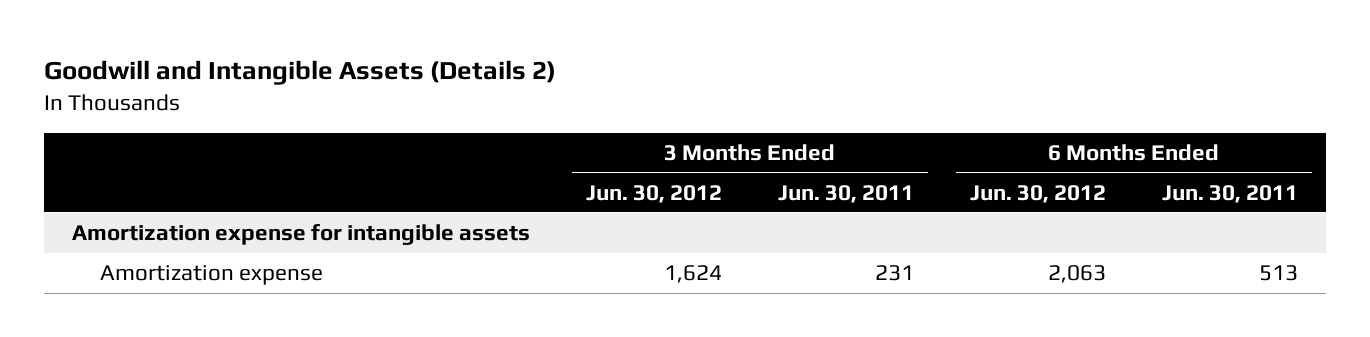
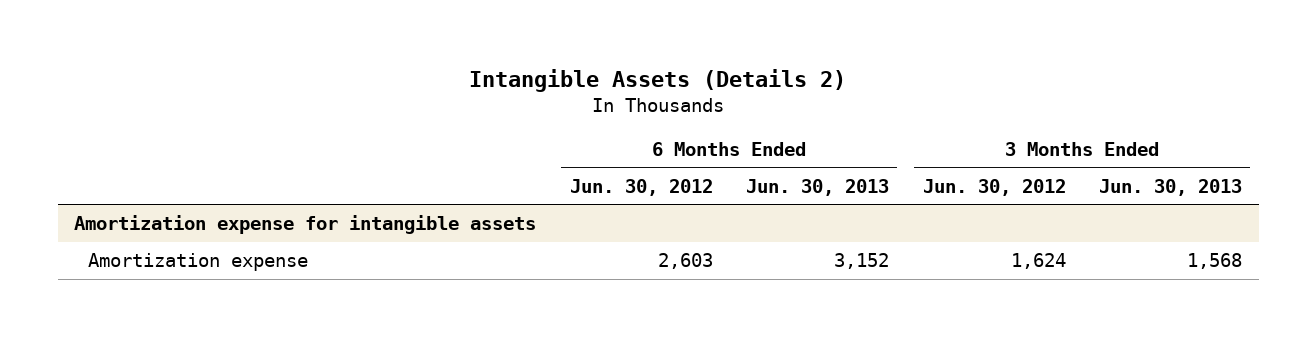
- Goodwill and Intangible Assets (Details 2)
+ Intangible Assets (Details 2)
- | 3 Months Ended Jun. 30, 2012 | 3 Months Ended Jun. 30, 2011 | 6 Months Ended Jun. 30, 2012 | 6 Months Ended Jun. 30, 2011
+ | 6 Months Ended Jun. 30, 2012 | 6 Months Ended Jun. 30, 2013 | 3 Months Ended Jun. 30, 2012 | 3 Months Ended Jun. 30, 2013
- Amortization expense | 1,624 | 231 | 2,063 | 513
+ Amortization expense | 2,603 | 3,152 | 1,624 | 1,568

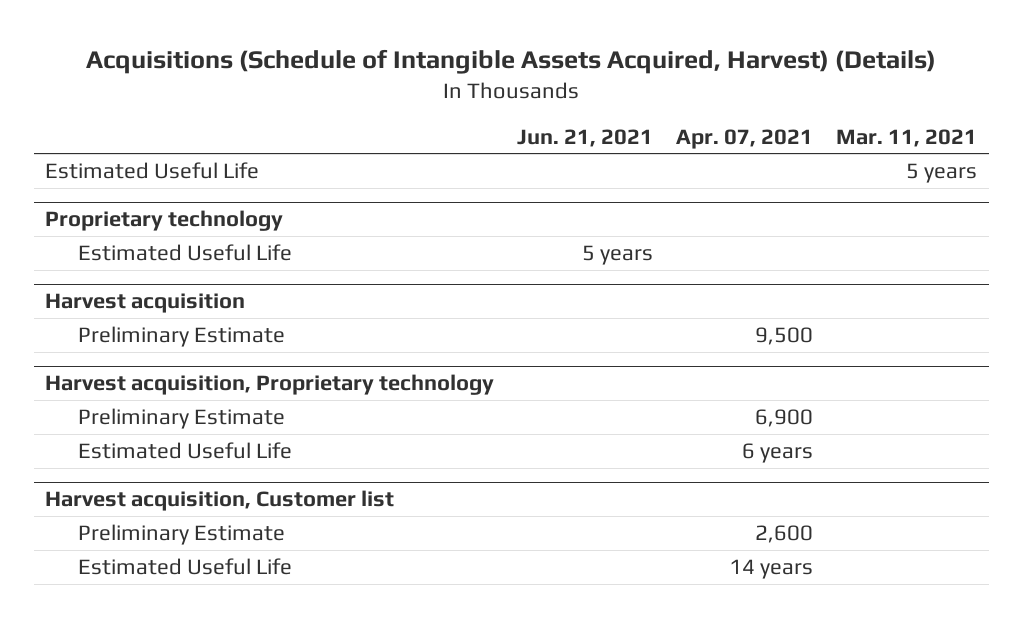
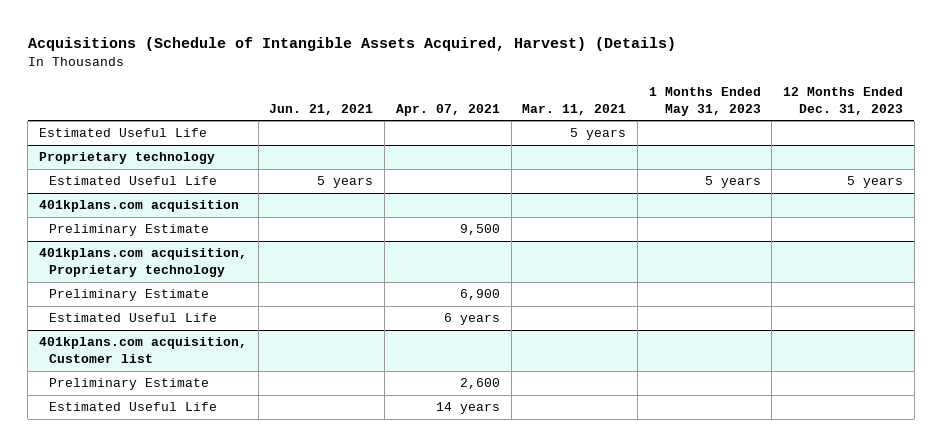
- | Jun. 21, 2021 | Apr. 07, 2021 | Mar. 11, 2021
+ | Jun. 21, 2021 | Apr. 07, 2021 | Mar. 11, 2021 | 1 Months Ended May 31, 2023 | 12 Months Ended Dec. 31, 2023
- Harvest acquisition
+ 401kplans.com acquisition
- Harvest acquisition, Proprietary technology
+ 401kplans.com acquisition, Proprietary technology
- Harvest acquisition, Customer list
+ 401kplans.com acquisition, Customer list

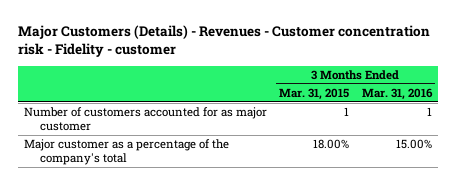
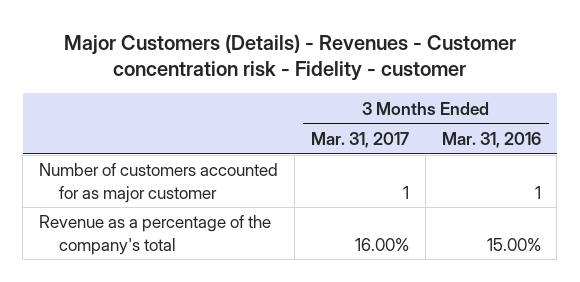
- | 3 Months Ended Mar. 31, 2015 | 3 Months Ended Mar. 31, 2016
+ | 3 Months Ended Mar. 31, 2017 | 3 Months Ended Mar. 31, 2016
- Major customer as a percentage of the company's total | 18.00% | 15.00%
+ Revenue as a percentage of the company's total | 16.00% | 15.00%

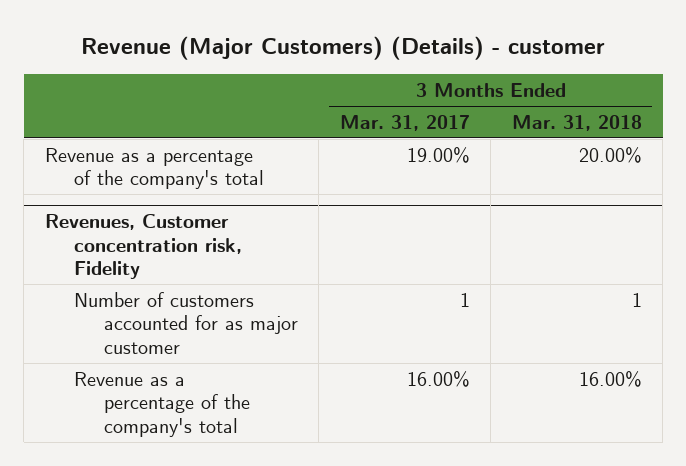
- Major Customers (Details) - Revenues - Customer concentration risk - Fidelity - customer
+ Revenue (Major Customers) (Details) - customer
- | 3 Months Ended Mar. 31, 2017 | 3 Months Ended Mar. 31, 2016
+ | 3 Months Ended Mar. 31, 2017 | 3 Months Ended Mar. 31, 2018
+ Revenue as a percentage of the company's total | 19.00% | 20.00%
+ Revenues, Customer concentration risk, Fidelity

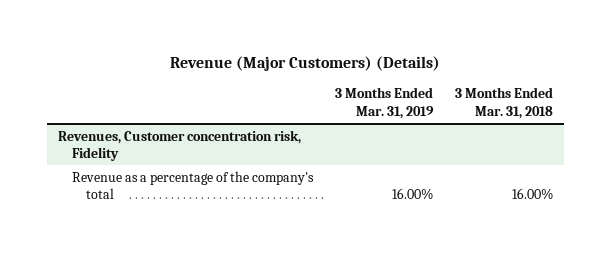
- Revenue (Major Customers) (Details) - customer
+ Revenue (Major Customers) (Details)
- | 3 Months Ended Mar. 31, 2017 | 3 Months Ended Mar. 31, 2018
+ | 3 Months Ended Mar. 31, 2019 | 3 Months Ended Mar. 31, 2018
- Revenue as a percentage of the company's total | 19.00% | 20.00%
@ Revenues, Customer concentration risk, Fidelity
- Number of customers accounted for as major customer | 1 | 1

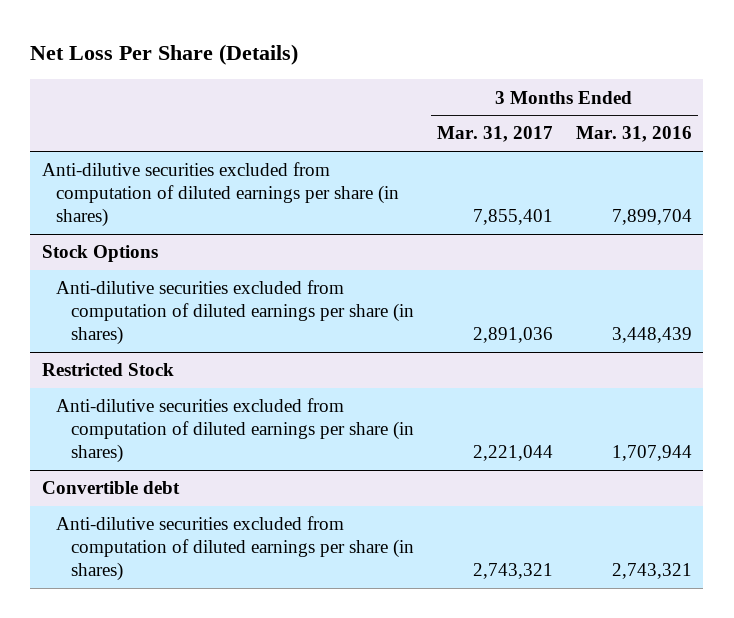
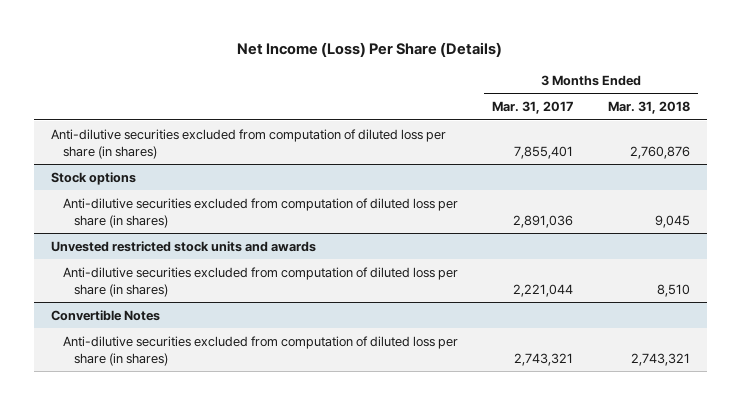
- Net Loss Per Share (Details)
+ Net Income (Loss) Per Share (Details)
- | 3 Months Ended Mar. 31, 2017 | 3 Months Ended Mar. 31, 2016
+ | 3 Months Ended Mar. 31, 2017 | 3 Months Ended Mar. 31, 2018
- Anti-dilutive securities excluded from computation of diluted earnings per share (in shares) | 7,855,401 | 7,899,704
- Stock Options
- Anti-dilutive securities excluded from computation of diluted earnings per share (in shares) | 2,891,036 | 3,448,439
- Restricted Stock
- Anti-dilutive securities excluded from computation of diluted earnings per share (in shares) | 2,221,044 | 1,707,944
- Convertible debt
- Anti-dilutive securities excluded from computation of diluted earnings per share (in shares) | 2,743,321 | 2,743,321
+ Anti-dilutive securities excluded from computation of diluted loss per share (in shares) | 7,855,401 | 2,760,876
+ Stock options
+ Anti-dilutive securities excluded from computation of diluted loss per share (in shares) | 2,891,036 | 9,045
+ Unvested restricted stock units and awards
+ Anti-dilutive securities excluded from computation of diluted loss per share (in shares) | 2,221,044 | 8,510
+ Convertible Notes
+ Anti-dilutive securities excluded from computation of diluted loss per share (in shares) | 2,743,321 | 2,743,321

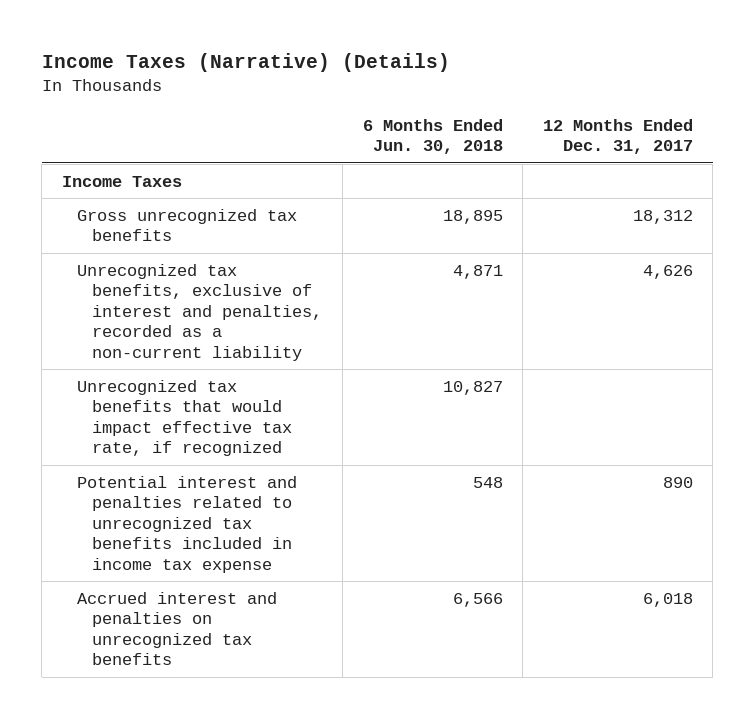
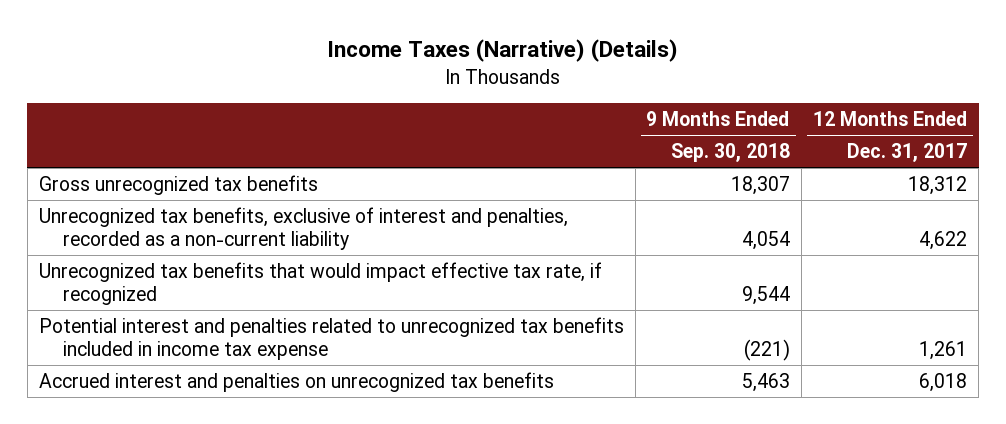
- | 6 Months Ended Jun. 30, 2018 | 12 Months Ended Dec. 31, 2017
+ | 9 Months Ended Sep. 30, 2018 | 12 Months Ended Dec. 31, 2017
- Income Taxes
- Unrecognized tax benefits, exclusive of interest and penalties, recorded as a non-current liability | 4,871 | 4,626
+ Unrecognized tax benefits, exclusive of interest and penalties, recorded as a non-current liability | 4,054 | 4,622
- Potential interest and penalties related to unrecognized tax benefits included in income tax expense | 548 | 890
+ Potential interest and penalties related to unrecognized tax benefits included in income tax expense | (221) | 1,261

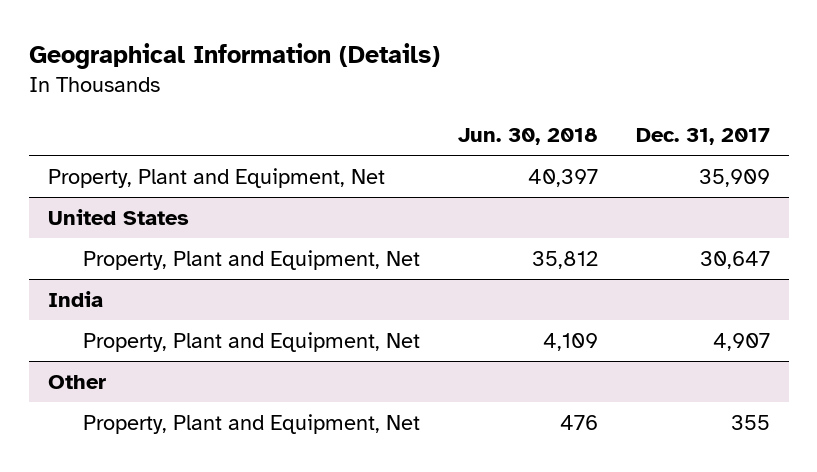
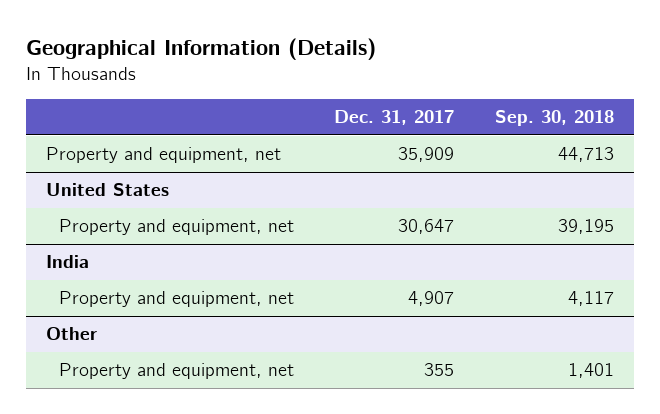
- | Jun. 30, 2018 | Dec. 31, 2017
+ | Dec. 31, 2017 | Sep. 30, 2018
- Property, Plant and Equipment, Net | 40,397 | 35,909
+ Property and equipment, net | 35,909 | 44,713
@ United States
- Property, Plant and Equipment, Net | 35,812 | 30,647
+ Property and equipment, net | 30,647 | 39,195
@ India
- Property, Plant and Equipment, Net | 4,109 | 4,907
+ Property and equipment, net | 4,907 | 4,117
@ Other
- Property, Plant and Equipment, Net | 476 | 355
+ Property and equipment, net | 355 | 1,401

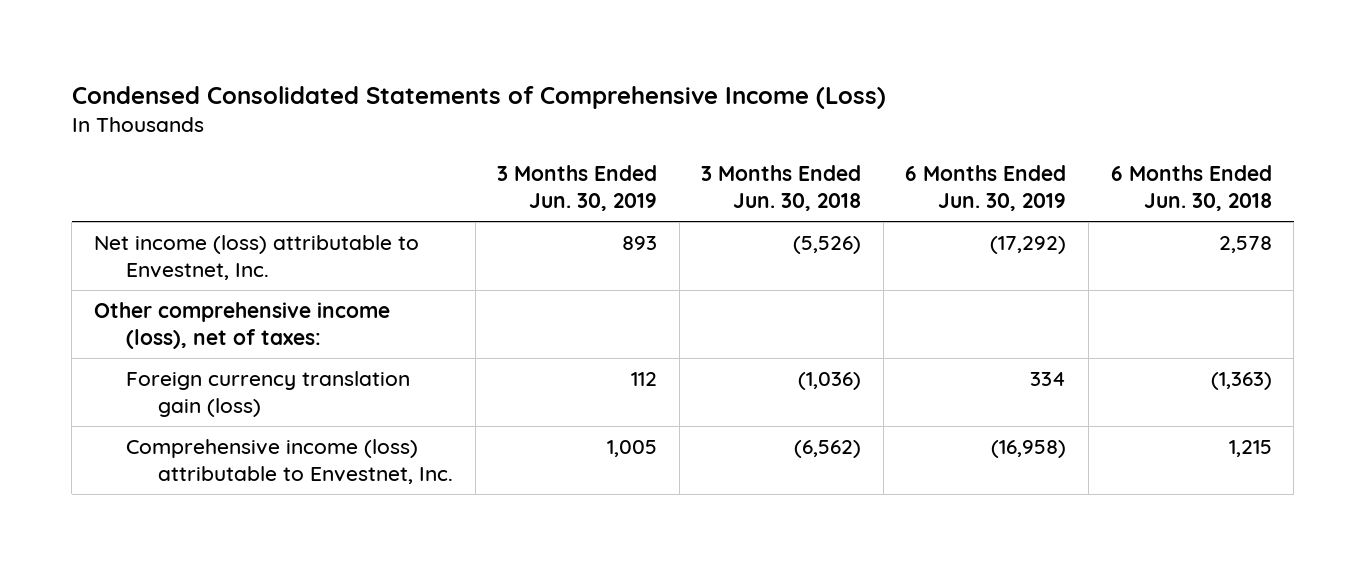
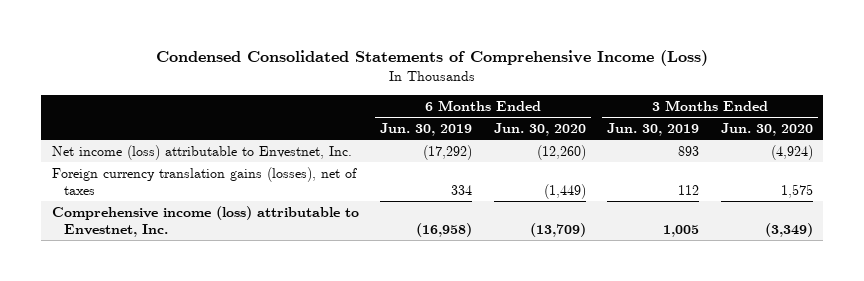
- | 3 Months Ended Jun. 30, 2019 | 3 Months Ended Jun. 30, 2018 | 6 Months Ended Jun. 30, 2019 | 6 Months Ended Jun. 30, 2018
+ | 6 Months Ended Jun. 30, 2019 | 6 Months Ended Jun. 30, 2020 | 3 Months Ended Jun. 30, 2019 | 3 Months Ended Jun. 30, 2020
- Other comprehensive income (loss), net of taxes:
- Foreign currency translation gain (loss) | 112 | (1,036) | 334 | (1,363)
+ Foreign currency translation gains (losses), net of taxes | 334 | (1,449) | 112 | 1,575

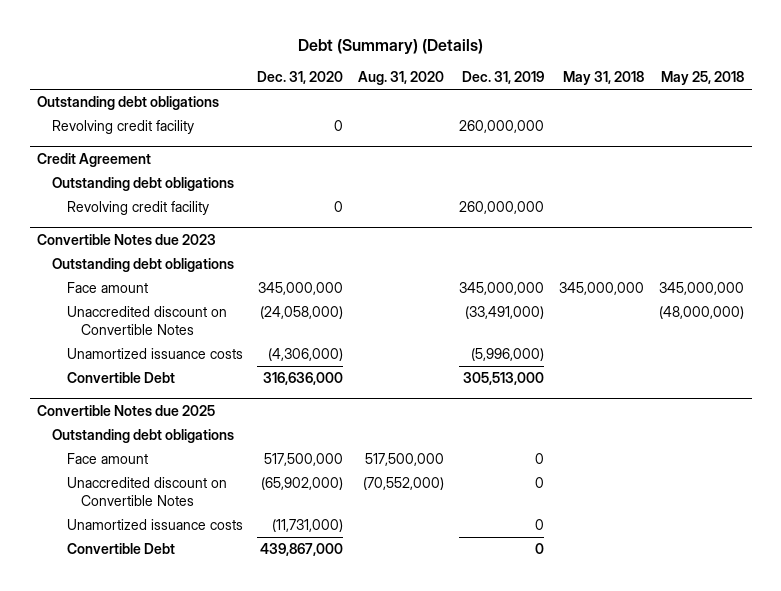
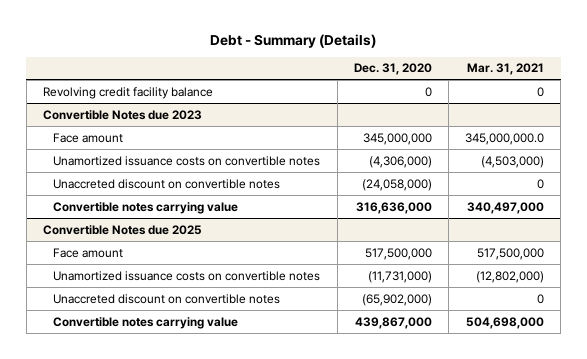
- Debt (Summary) (Details)
+ Debt - Summary (Details)
- | Dec. 31, 2020 | Aug. 31, 2020 | Dec. 31, 2019 | May 31, 2018 | May 25, 2018
+ | Dec. 31, 2020 | Mar. 31, 2021
- Outstanding debt obligations
- Revolving credit facility | 0 | | 260,000,000 | |
- Credit Agreement
- Outstanding debt obligations
- Revolving credit facility | 0 | | 260,000,000 | |
+ Revolving credit facility balance | 0 | 0
@ Convertible Notes due 2023
- Outstanding debt obligations
- Unaccredited discount on Convertible Notes | (24,058,000) | | (33,491,000) | | (48,000,000)
- Unamortized issuance costs | (4,306,000) | | (5,996,000) | |
- Convertible Debt | 316,636,000 | | 305,513,000 | |
+ Unamortized issuance costs on convertible notes | (4,306,000) | (4,503,000)
+ Unaccreted discount on convertible notes | (24,058,000) | 0
+ Convertible notes carrying value | 316,636,000 | 340,497,000
@ Convertible Notes due 2025
- Outstanding debt obligations
- Unaccredited discount on Convertible Notes | (65,902,000) | (70,552,000) | 0 | |
- Unamortized issuance costs | (11,731,000) | | 0 | |
- Convertible Debt | 439,867,000 | | 0 | |
+ Unamortized issuance costs on convertible notes | (11,731,000) | (12,802,000)
+ Unaccreted discount on convertible notes | (65,902,000) | 0
+ Convertible notes carrying value | 439,867,000 | 504,698,000

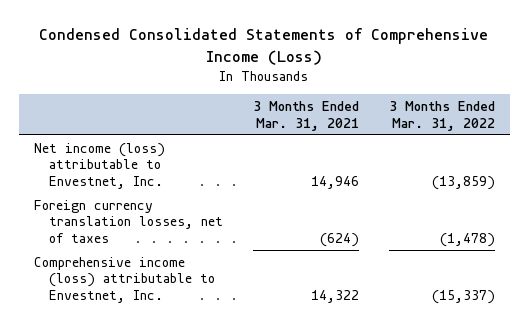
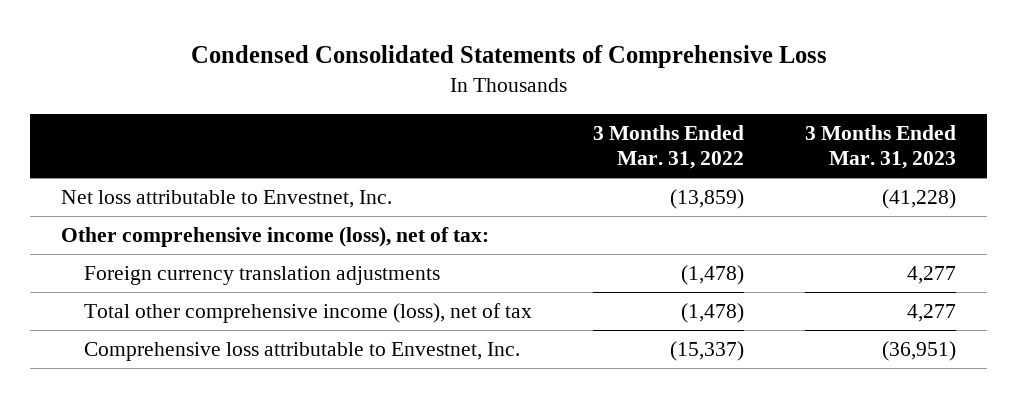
- Condensed Consolidated Statements of Comprehensive Income (Loss)
+ Condensed Consolidated Statements of Comprehensive Loss
- | 3 Months Ended Mar. 31, 2021 | 3 Months Ended Mar. 31, 2022
+ | 3 Months Ended Mar. 31, 2022 | 3 Months Ended Mar. 31, 2023
- Net income (loss) attributable to Envestnet, Inc. | 14,946 | (13,859)
- Foreign currency translation losses, net of taxes | (624) | (1,478)
- Comprehensive income (loss) attributable to Envestnet, Inc. | 14,322 | (15,337)
+ Net loss attributable to Envestnet, Inc. | (13,859) | (41,228)
+ Other comprehensive income (loss), net of tax:
+ Foreign currency translation adjustments | (1,478) | 4,277
+ Total other comprehensive income (loss), net of tax | (1,478) | 4,277
+ Comprehensive loss attributable to Envestnet, Inc. | (15,337) | (36,951)

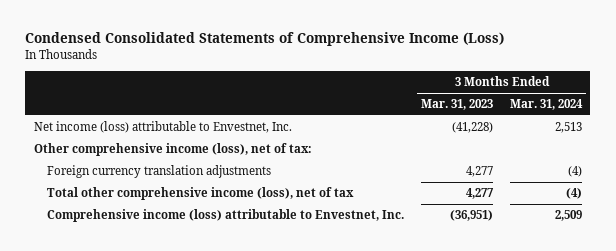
- Condensed Consolidated Statements of Comprehensive Loss
+ Condensed Consolidated Statements of Comprehensive Income (Loss)
- | 3 Months Ended Mar. 31, 2022 | 3 Months Ended Mar. 31, 2023
+ | 3 Months Ended Mar. 31, 2023 | 3 Months Ended Mar. 31, 2024
- Net loss attributable to Envestnet, Inc. | (13,859) | (41,228)
+ Net income (loss) attributable to Envestnet, Inc. | (41,228) | 2,513
- Comprehensive loss attributable to Envestnet, Inc. | (15,337) | (36,951)
+ Comprehensive income (loss) attributable to Envestnet, Inc. | (36,951) | 2,509

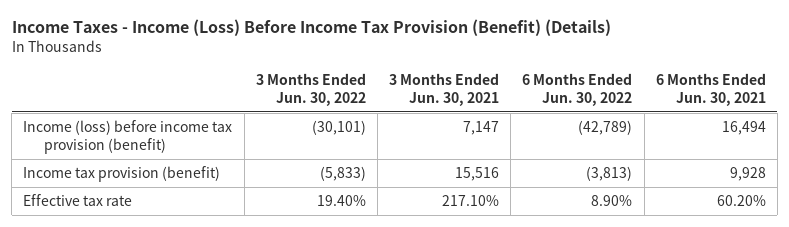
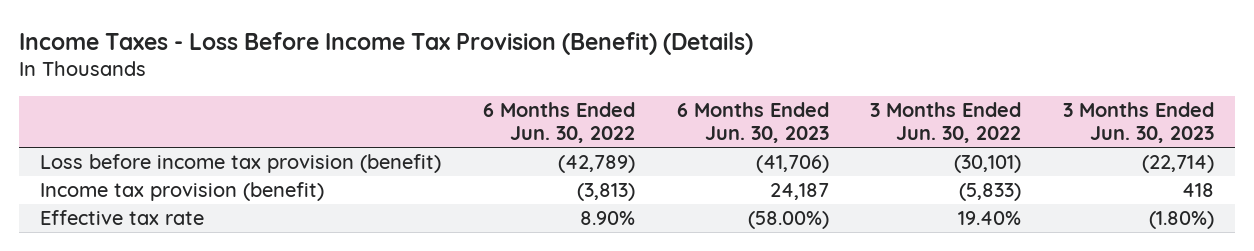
- Income Taxes - Income (Loss) Before Income Tax Provision (Benefit) (Details)
+ Income Taxes - Loss Before Income Tax Provision (Benefit) (Details)
- | 3 Months Ended Jun. 30, 2022 | 3 Months Ended Jun. 30, 2021 | 6 Months Ended Jun. 30, 2022 | 6 Months Ended Jun. 30, 2021
+ | 6 Months Ended Jun. 30, 2022 | 6 Months Ended Jun. 30, 2023 | 3 Months Ended Jun. 30, 2022 | 3 Months Ended Jun. 30, 2023
- Income (loss) before income tax provision (benefit) | (30,101) | 7,147 | (42,789) | 16,494
+ Loss before income tax provision (benefit) | (42,789) | (41,706) | (30,101) | (22,714)

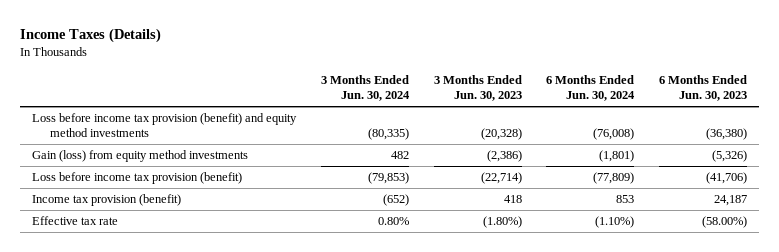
- Income Taxes - Loss Before Income Tax Provision (Benefit) (Details)
+ Income Taxes (Details)
- | 6 Months Ended Jun. 30, 2022 | 6 Months Ended Jun. 30, 2023 | 3 Months Ended Jun. 30, 2022 | 3 Months Ended Jun. 30, 2023
+ | 3 Months Ended Jun. 30, 2024 | 3 Months Ended Jun. 30, 2023 | 6 Months Ended Jun. 30, 2024 | 6 Months Ended Jun. 30, 2023
+ Loss before income tax provision (benefit) and equity method investments | (80,335) | (20,328) | (76,008) | (36,380)
+ Gain (loss) from equity method investments | 482 | (2,386) | (1,801) | (5,326)

